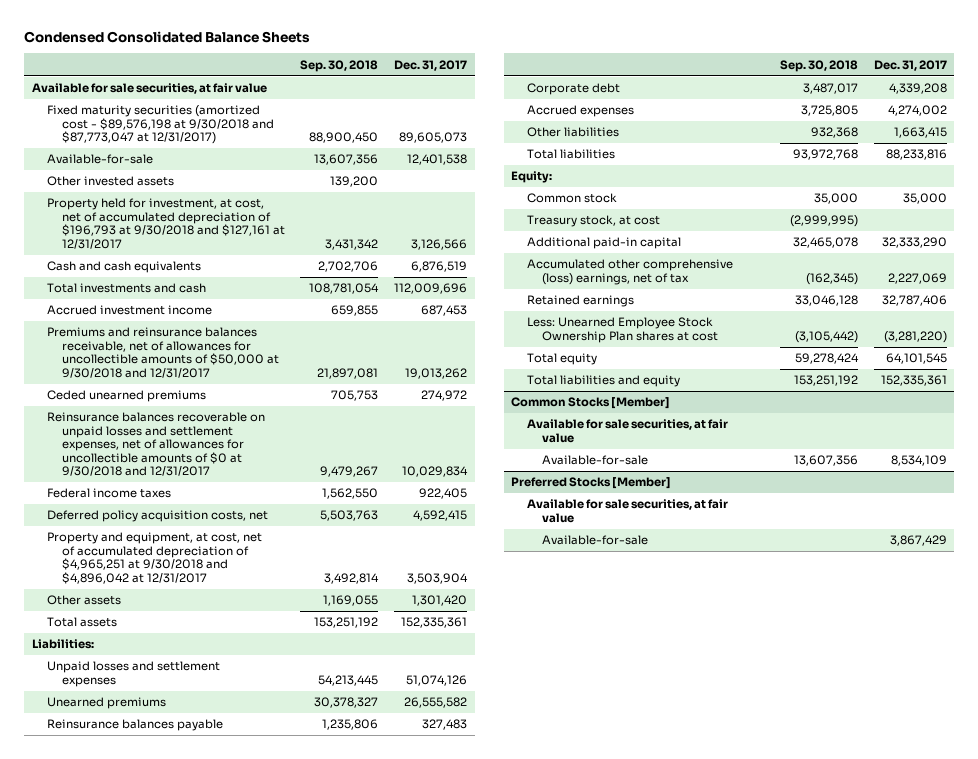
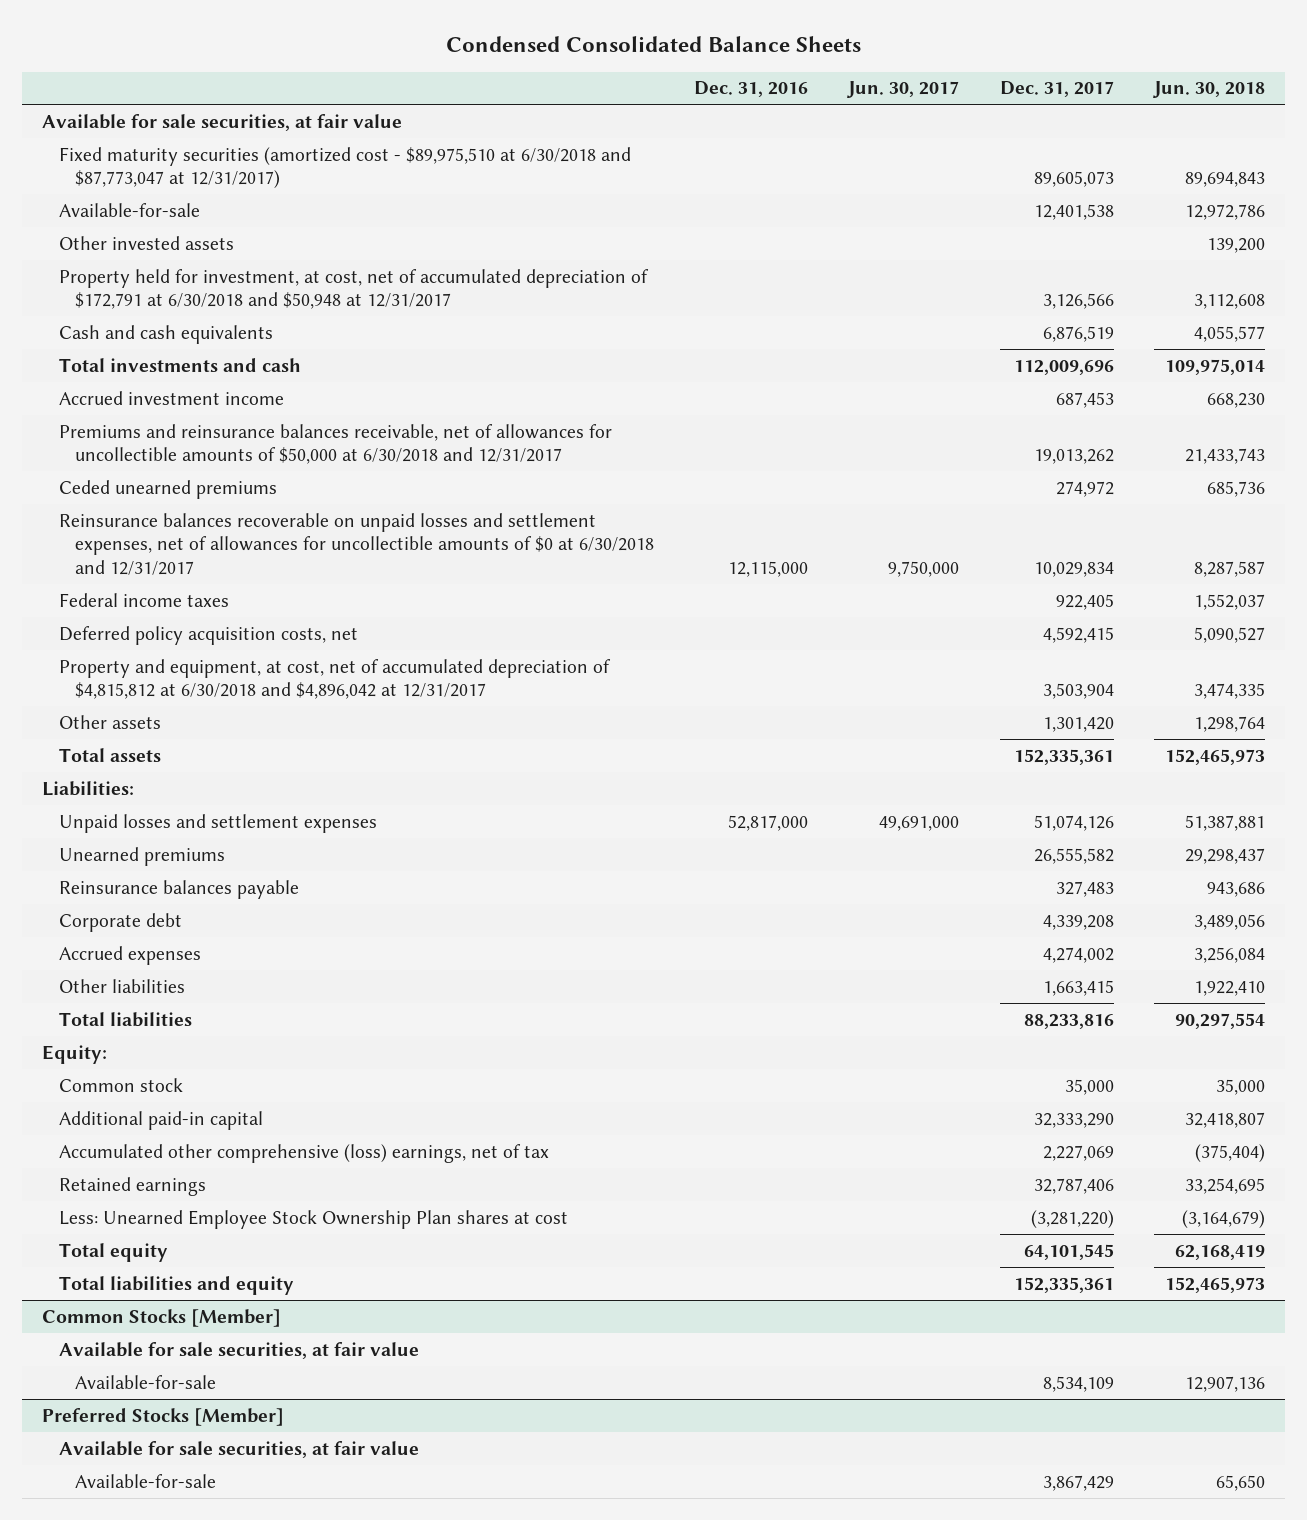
- | Sep. 30, 2018 | Dec. 31, 2017
+ | Dec. 31, 2016 | Jun. 30, 2017 | Dec. 31, 2017 | Jun. 30, 2018
- Fixed maturity securities (amortized cost - $89,576,198 at 9/30/2018 and $87,773,047 at 12/31/2017) | 88,900,450 | 89,605,073
+ Fixed maturity securities (amortized cost - $89,975,510 at 6/30/2018 and $87,773,047 at 12/31/2017) | | | 89,605,073 | 89,694,843
- Property held for investment, at cost, net of accumulated depreciation of $196,793 at 9/30/2018 and $127,161 at 12/31/2017 | 3,431,342 | 3,126,566
+ Property held for investment, at cost, net of accumulated depreciation of $172,791 at 6/30/2018 and $50,948 at 12/31/2017 | | | 3,126,566 | 3,112,608
- Premiums and reinsurance balances receivable, net of allowances for uncollectible amounts of $50,000 at 9/30/2018 and 12/31/2017 | 21,897,081 | 19,013,262
+ Premiums and reinsurance balances receivable, net of allowances for uncollectible amounts of $50,000 at 6/30/2018 and 12/31/2017 | | | 19,013,262 | 21,433,743
- Reinsurance balances recoverable on unpaid losses and settlement expenses, net of allowances for uncollectible amounts of $0 at 9/30/2018 and 12/31/2017 | 9,479,267 | 10,029,834
+ Reinsurance balances recoverable on unpaid losses and settlement expenses, net of allowances for uncollectible amounts of $0 at 6/30/2018 and 12/31/2017 | 12,115,000 | 9,750,000 | 10,029,834 | 8,287,587
- Property and equipment, at cost, net of accumulated depreciation of $4,965,251 at 9/30/2018 and $4,896,042 at 12/31/2017 | 3,492,814 | 3,503,904
+ Property and equipment, at cost, net of accumulated depreciation of $4,815,812 at 6/30/2018 and $4,896,042 at 12/31/2017 | | | 3,503,904 | 3,474,335
- Treasury stock, at cost | (2,999,995) |

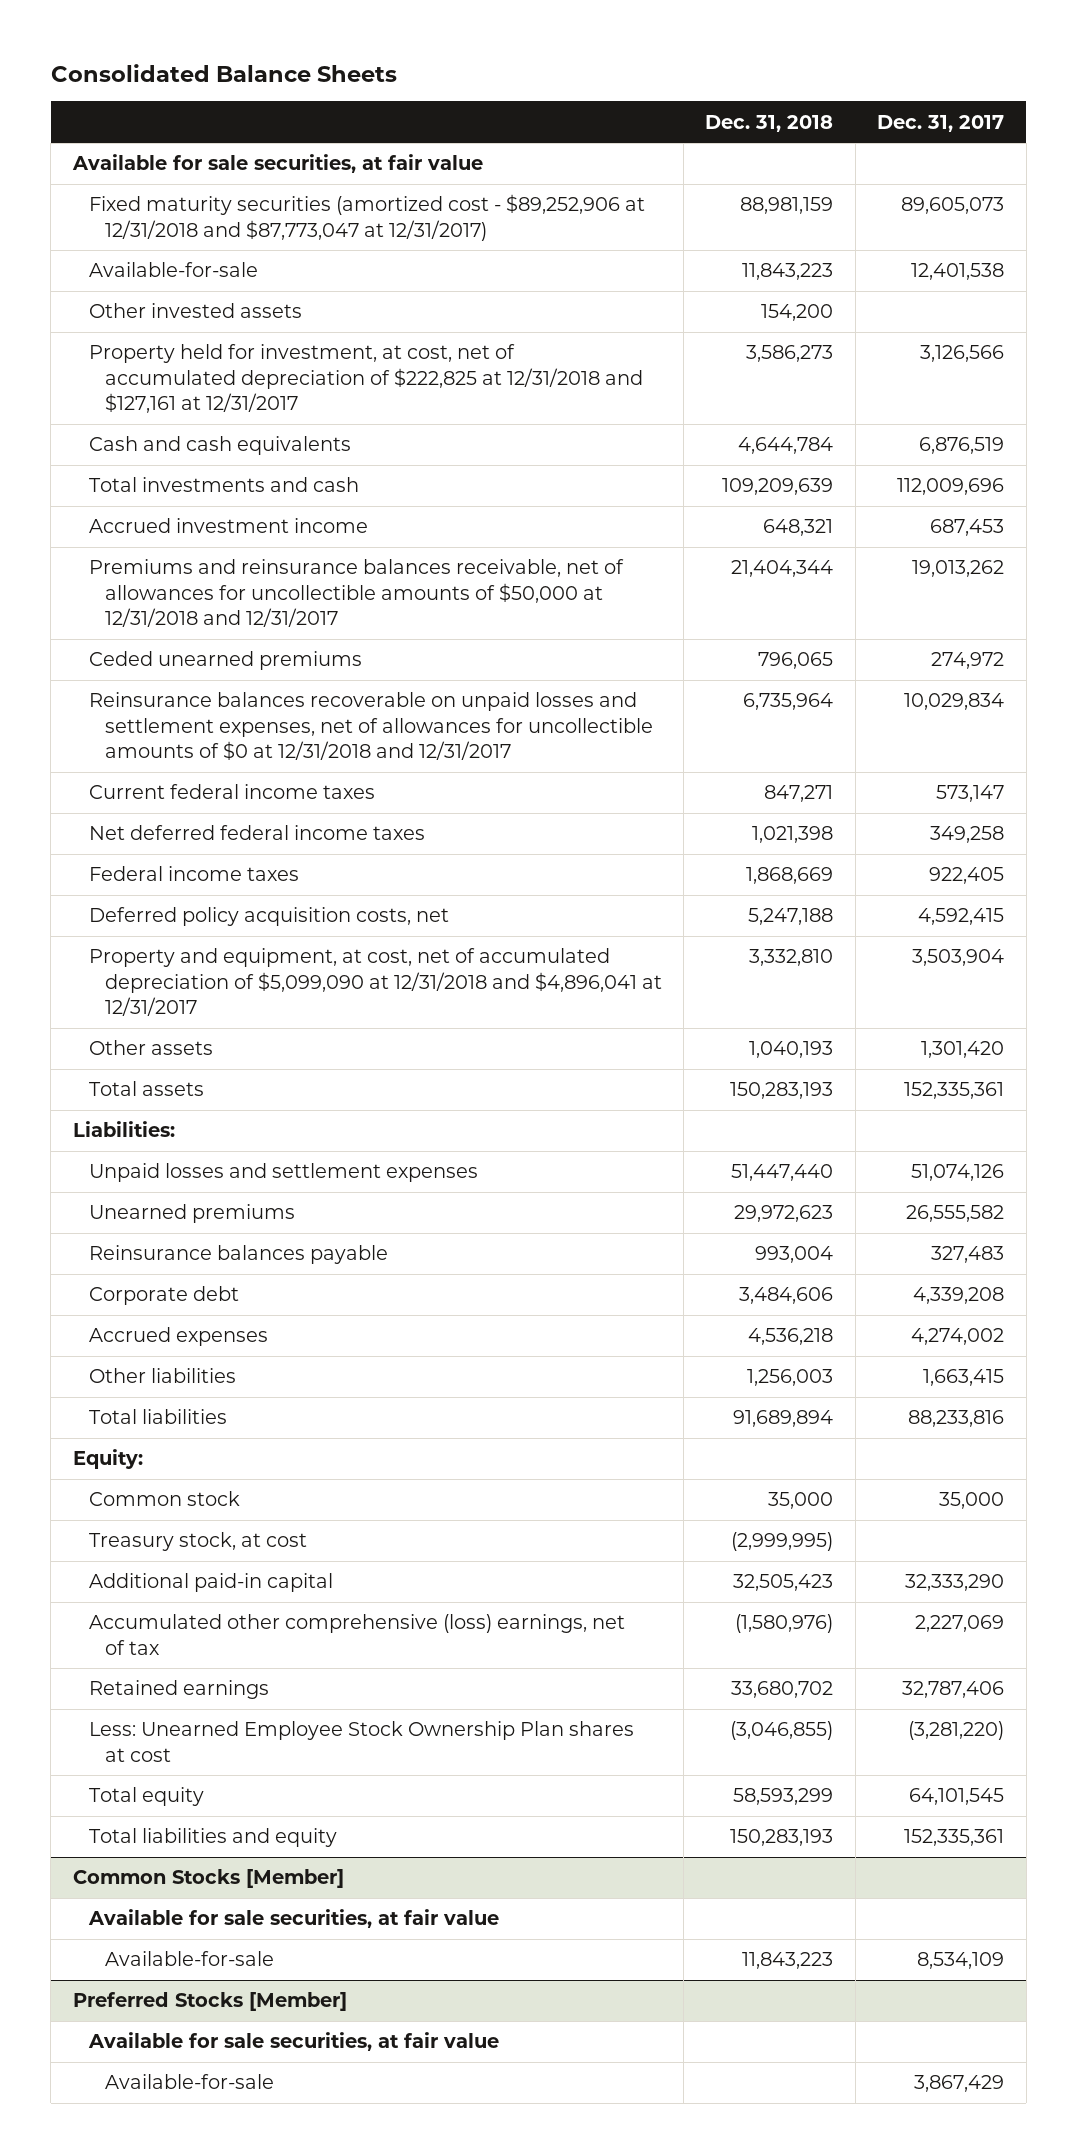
- Condensed Consolidated Balance Sheets
+ Consolidated Balance Sheets
- | Dec. 31, 2016 | Jun. 30, 2017 | Dec. 31, 2017 | Jun. 30, 2018
+ | Dec. 31, 2018 | Dec. 31, 2017
- Fixed maturity securities (amortized cost - $89,975,510 at 6/30/2018 and $87,773,047 at 12/31/2017) | | | 89,605,073 | 89,694,843
+ Fixed maturity securities (amortized cost - $89,252,906 at 12/31/2018 and $87,773,047 at 12/31/2017) | 88,981,159 | 89,605,073
- Property held for investment, at cost, net of accumulated depreciation of $172,791 at 6/30/2018 and $50,948 at 12/31/2017 | | | 3,126,566 | 3,112,608
+ Property held for investment, at cost, net of accumulated depreciation of $222,825 at 12/31/2018 and $127,161 at 12/31/2017 | 3,586,273 | 3,126,566
- Premiums and reinsurance balances receivable, net of allowances for uncollectible amounts of $50,000 at 6/30/2018 and 12/31/2017 | | | 19,013,262 | 21,433,743
+ Premiums and reinsurance balances receivable, net of allowances for uncollectible amounts of $50,000 at 12/31/2018 and 12/31/2017 | 21,404,344 | 19,013,262
- Reinsurance balances recoverable on unpaid losses and settlement expenses, net of allowances for uncollectible amounts of $0 at 6/30/2018 and 12/31/2017 | 12,115,000 | 9,750,000 | 10,029,834 | 8,287,587
+ Reinsurance balances recoverable on unpaid losses and settlement expenses, net of allowances for uncollectible amounts of $0 at 12/31/2018 and 12/31/2017 | 6,735,964 | 10,029,834
+ Current federal income taxes | 847,271 | 573,147
+ Net deferred federal income taxes | 1,021,398 | 349,258
- Property and equipment, at cost, net of accumulated depreciation of $4,815,812 at 6/30/2018 and $4,896,042 at 12/31/2017 | | | 3,503,904 | 3,474,335
+ Property and equipment, at cost, net of accumulated depreciation of $5,099,090 at 12/31/2018 and $4,896,041 at 12/31/2017 | 3,332,810 | 3,503,904
+ Treasury stock, at cost | (2,999,995) |

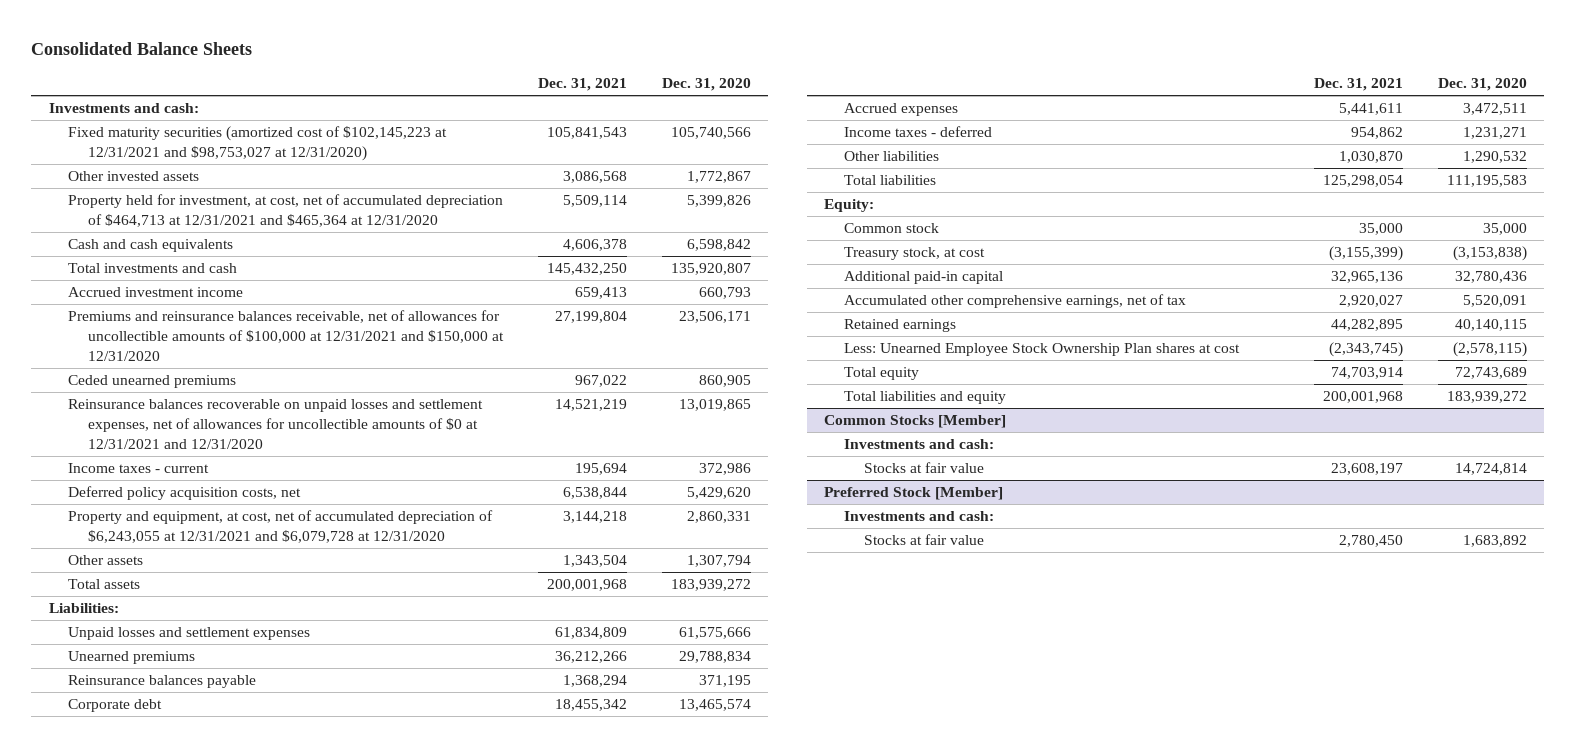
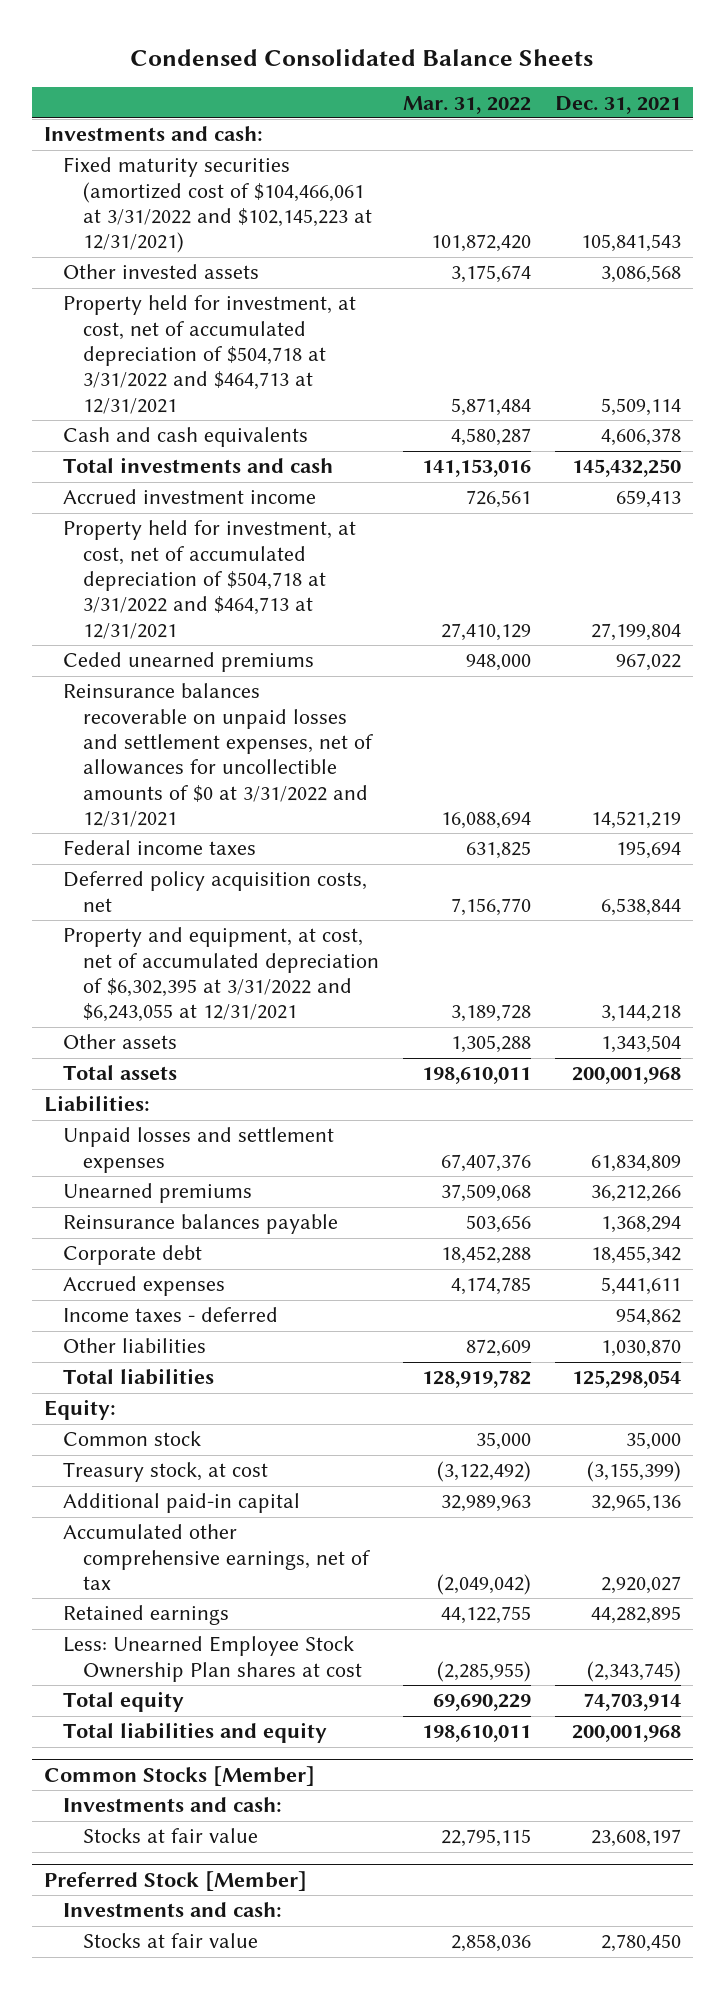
- Consolidated Balance Sheets
+ Condensed Consolidated Balance Sheets
- | Dec. 31, 2021 | Dec. 31, 2020
+ | Mar. 31, 2022 | Dec. 31, 2021
- Fixed maturity securities (amortized cost of $102,145,223 at 12/31/2021 and $98,753,027 at 12/31/2020) | 105,841,543 | 105,740,566
+ Fixed maturity securities (amortized cost of $104,466,061 at 3/31/2022 and $102,145,223 at 12/31/2021) | 101,872,420 | 105,841,543
- Property held for investment, at cost, net of accumulated depreciation of $464,713 at 12/31/2021 and $465,364 at 12/31/2020 | 5,509,114 | 5,399,826
+ Property held for investment, at cost, net of accumulated depreciation of $504,718 at 3/31/2022 and $464,713 at 12/31/2021 | 5,871,484 | 5,509,114
- Premiums and reinsurance balances receivable, net of allowances for uncollectible amounts of $100,000 at 12/31/2021 and $150,000 at 12/31/2020 | 27,199,804 | 23,506,171
+ Property held for investment, at cost, net of accumulated depreciation of $504,718 at 3/31/2022 and $464,713 at 12/31/2021 | 27,410,129 | 27,199,804
- Reinsurance balances recoverable on unpaid losses and settlement expenses, net of allowances for uncollectible amounts of $0 at 12/31/2021 and 12/31/2020 | 14,521,219 | 13,019,865
- Income taxes - current | 195,694 | 372,986
+ Reinsurance balances recoverable on unpaid losses and settlement expenses, net of allowances for uncollectible amounts of $0 at 3/31/2022 and 12/31/2021 | 16,088,694 | 14,521,219
+ Federal income taxes | 631,825 | 195,694
- Property and equipment, at cost, net of accumulated depreciation of $6,243,055 at 12/31/2021 and $6,079,728 at 12/31/2020 | 3,144,218 | 2,860,331
+ Property and equipment, at cost, net of accumulated depreciation of $6,302,395 at 3/31/2022 and $6,243,055 at 12/31/2021 | 3,189,728 | 3,144,218

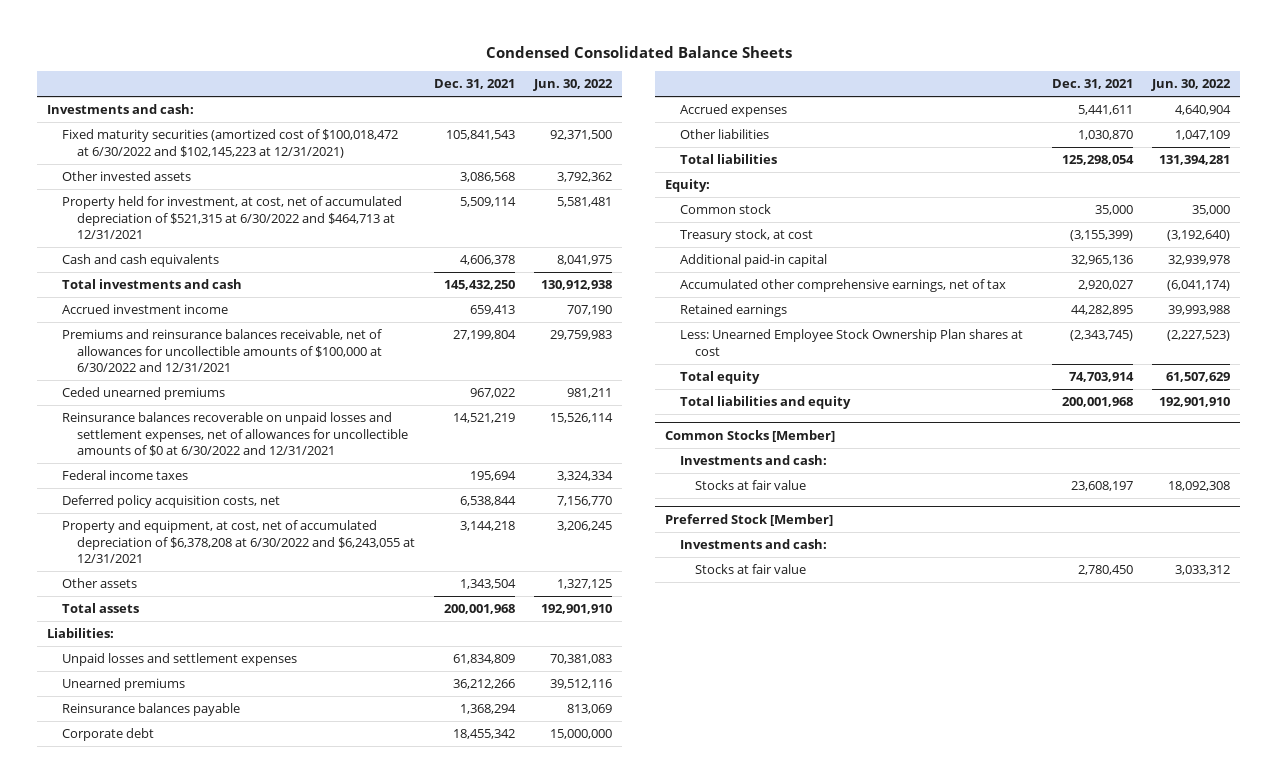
- | Mar. 31, 2022 | Dec. 31, 2021
+ | Dec. 31, 2021 | Jun. 30, 2022
- Fixed maturity securities (amortized cost of $104,466,061 at 3/31/2022 and $102,145,223 at 12/31/2021) | 101,872,420 | 105,841,543
+ Fixed maturity securities (amortized cost of $100,018,472 at 6/30/2022 and $102,145,223 at 12/31/2021) | 105,841,543 | 92,371,500
- Property held for investment, at cost, net of accumulated depreciation of $504,718 at 3/31/2022 and $464,713 at 12/31/2021 | 5,871,484 | 5,509,114
+ Property held for investment, at cost, net of accumulated depreciation of $521,315 at 6/30/2022 and $464,713 at 12/31/2021 | 5,509,114 | 5,581,481
- Property held for investment, at cost, net of accumulated depreciation of $504,718 at 3/31/2022 and $464,713 at 12/31/2021 | 27,410,129 | 27,199,804
+ Premiums and reinsurance balances receivable, net of allowances for uncollectible amounts of $100,000 at 6/30/2022 and 12/31/2021 | 27,199,804 | 29,759,983
- Reinsurance balances recoverable on unpaid losses and settlement expenses, net of allowances for uncollectible amounts of $0 at 3/31/2022 and 12/31/2021 | 16,088,694 | 14,521,219
+ Reinsurance balances recoverable on unpaid losses and settlement expenses, net of allowances for uncollectible amounts of $0 at 6/30/2022 and 12/31/2021 | 14,521,219 | 15,526,114
- Property and equipment, at cost, net of accumulated depreciation of $6,302,395 at 3/31/2022 and $6,243,055 at 12/31/2021 | 3,189,728 | 3,144,218
+ Property and equipment, at cost, net of accumulated depreciation of $6,378,208 at 6/30/2022 and $6,243,055 at 12/31/2021 | 3,144,218 | 3,206,245
- Income taxes - deferred | | 954,862

